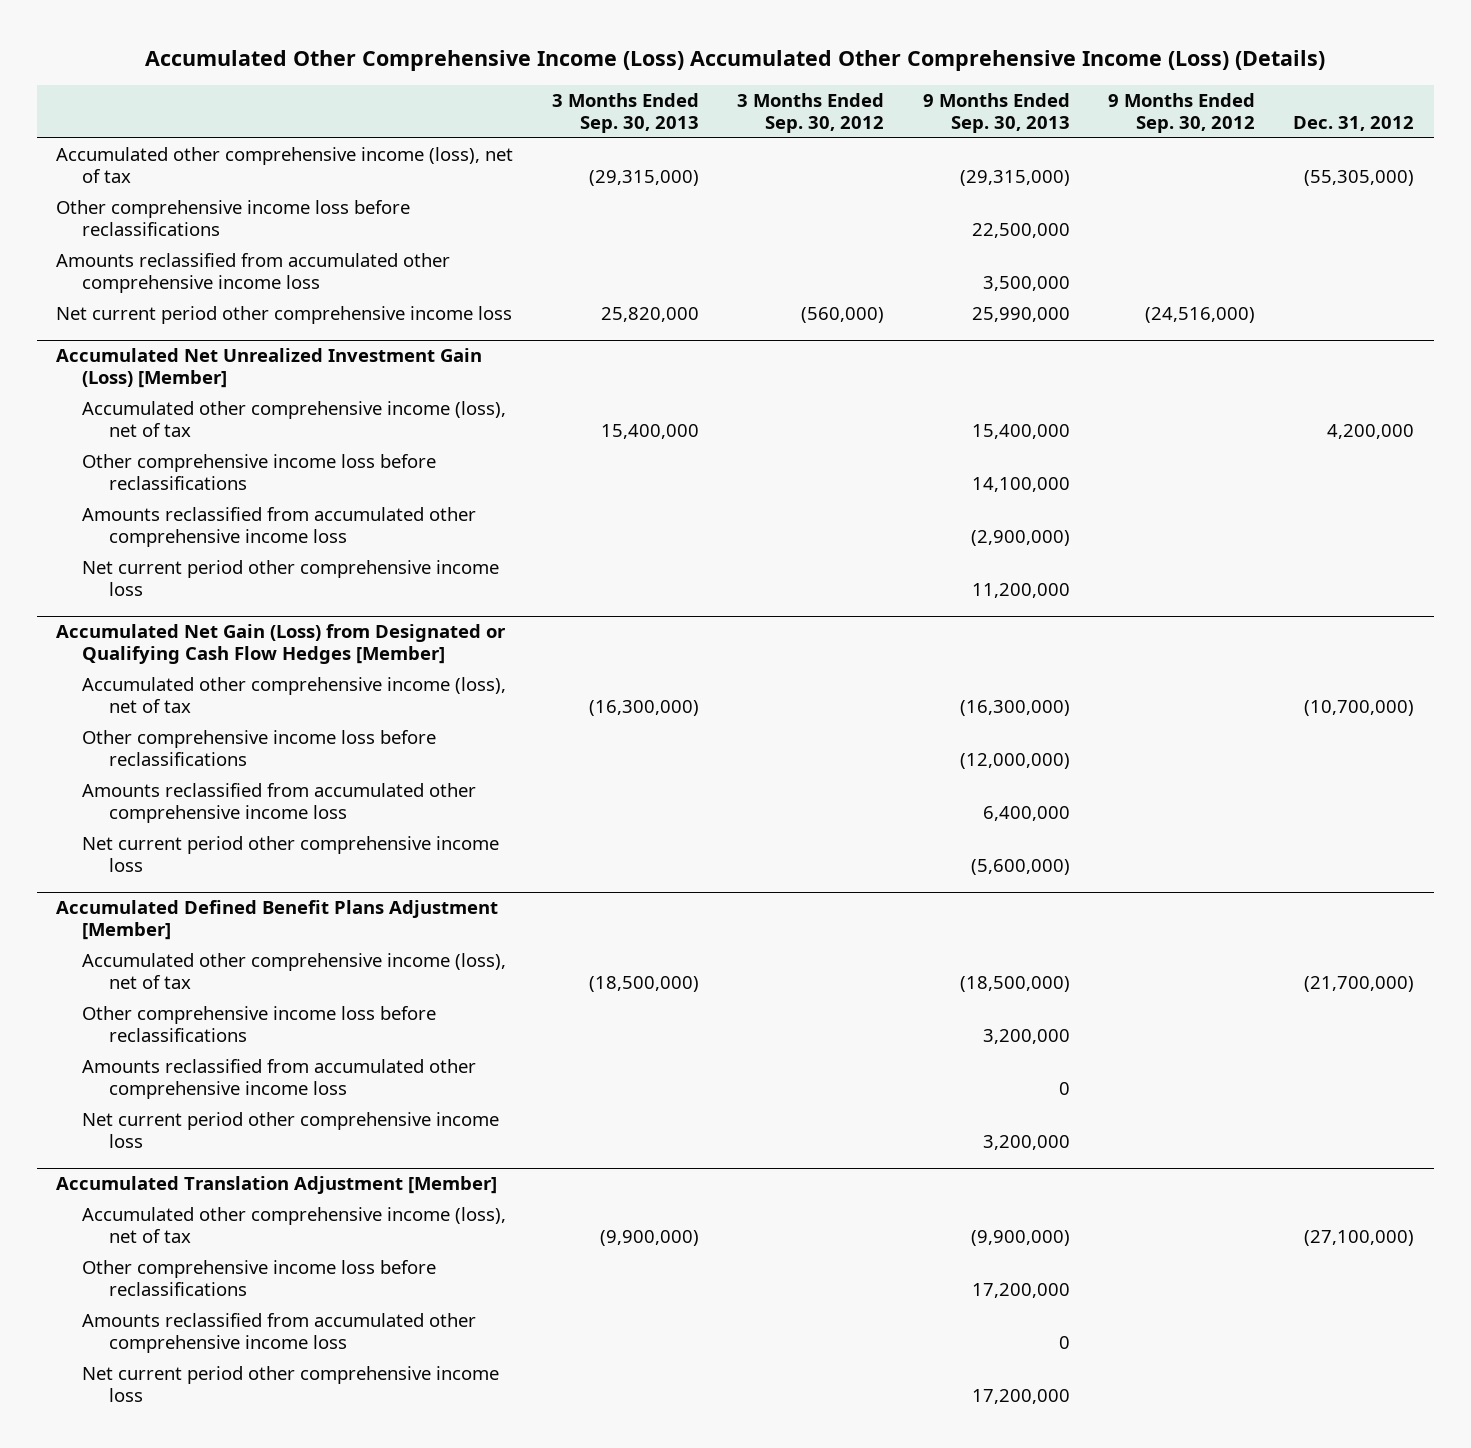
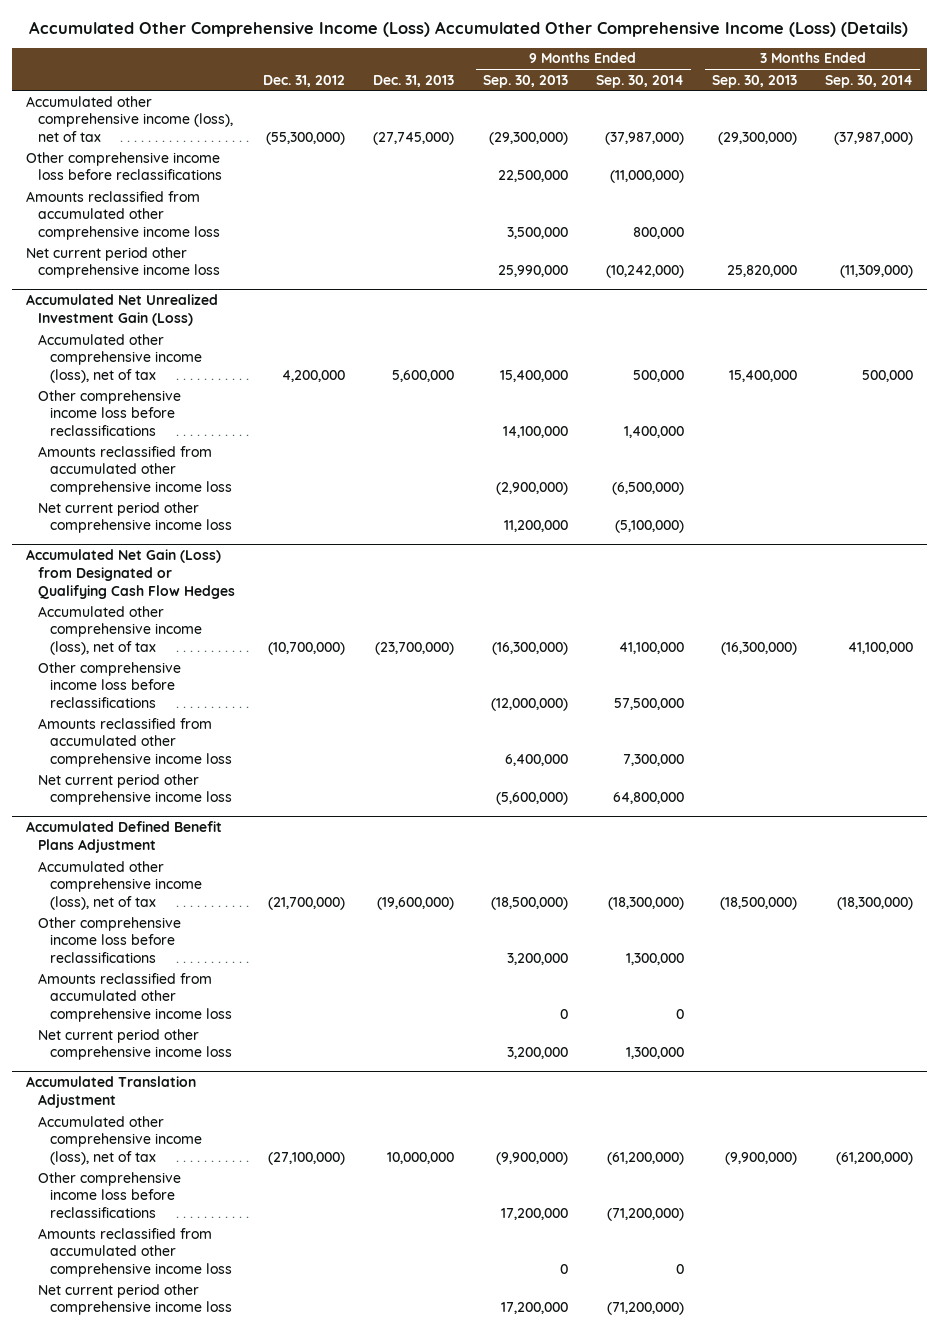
- | 3 Months Ended Sep. 30, 2013 | 3 Months Ended Sep. 30, 2012 | 9 Months Ended Sep. 30, 2013 | 9 Months Ended Sep. 30, 2012 | Dec. 31, 2012
+ | Dec. 31, 2012 | Dec. 31, 2013 | 9 Months Ended Sep. 30, 2013 | 9 Months Ended Sep. 30, 2014 | 3 Months Ended Sep. 30, 2013 | 3 Months Ended Sep. 30, 2014
- Accumulated other comprehensive income (loss), net of tax | (29,315,000) | | (29,315,000) | | (55,305,000)
+ Accumulated other comprehensive income (loss), net of tax | (55,300,000) | (27,745,000) | (29,300,000) | (37,987,000) | (29,300,000) | (37,987,000)
- Accumulated Net Unrealized Investment Gain (Loss) [Member]
+ Accumulated Net Unrealized Investment Gain (Loss)
- Accumulated Net Gain (Loss) from Designated or Qualifying Cash Flow Hedges [Member]
+ Accumulated Net Gain (Loss) from Designated or Qualifying Cash Flow Hedges
- Accumulated Defined Benefit Plans Adjustment [Member]
+ Accumulated Defined Benefit Plans Adjustment
- Accumulated Translation Adjustment [Member]
+ Accumulated Translation Adjustment

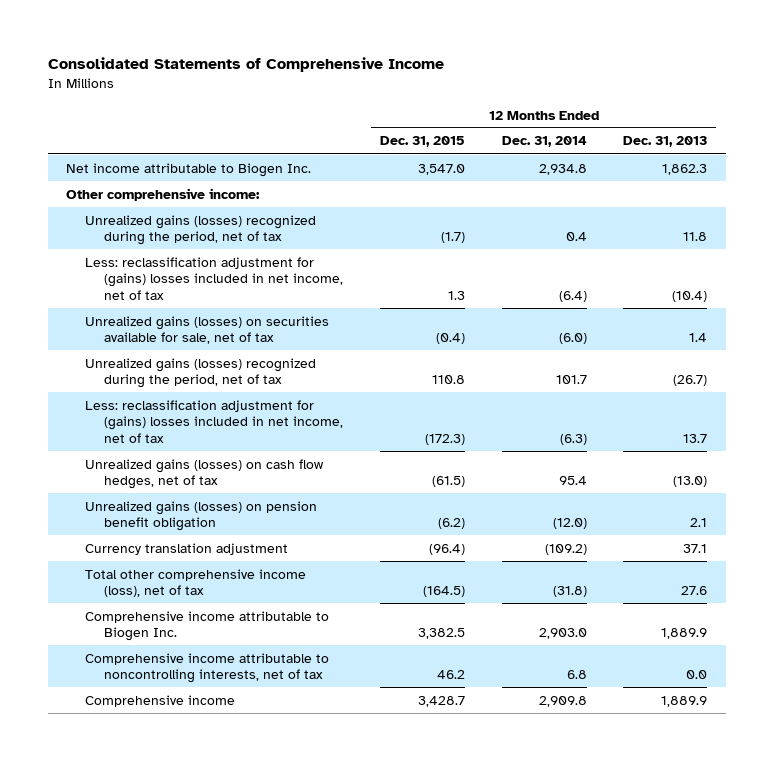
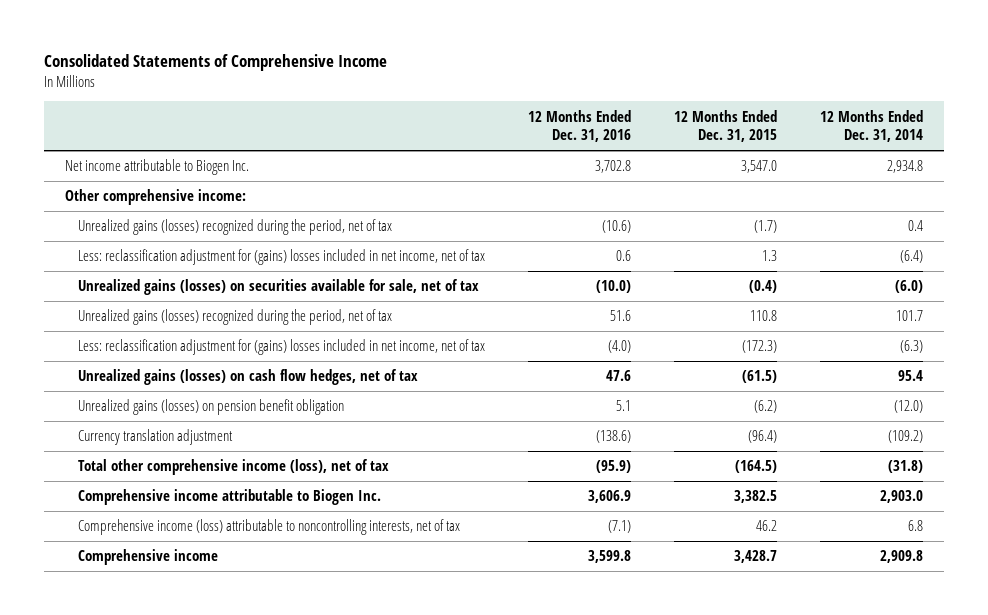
- | 12 Months Ended Dec. 31, 2015 | 12 Months Ended Dec. 31, 2014 | 12 Months Ended Dec. 31, 2013
+ | 12 Months Ended Dec. 31, 2016 | 12 Months Ended Dec. 31, 2015 | 12 Months Ended Dec. 31, 2014
- Comprehensive income attributable to noncontrolling interests, net of tax | 46.2 | 6.8 | 0.0
+ Comprehensive income (loss) attributable to noncontrolling interests, net of tax | (7.1) | 46.2 | 6.8

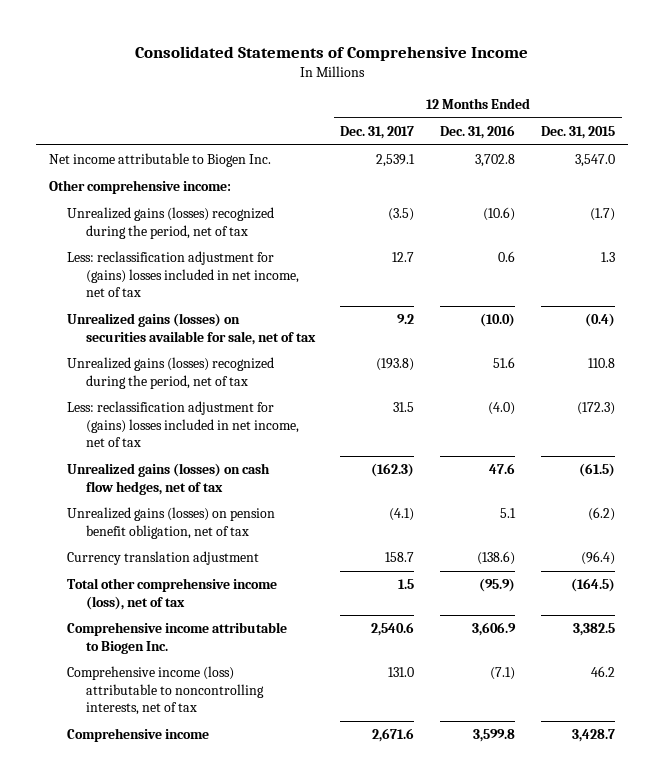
- | 12 Months Ended Dec. 31, 2016 | 12 Months Ended Dec. 31, 2015 | 12 Months Ended Dec. 31, 2014
+ | 12 Months Ended Dec. 31, 2017 | 12 Months Ended Dec. 31, 2016 | 12 Months Ended Dec. 31, 2015
- Unrealized gains (losses) on pension benefit obligation | 5.1 | (6.2) | (12.0)
+ Unrealized gains (losses) on pension benefit obligation, net of tax | (4.1) | 5.1 | (6.2)

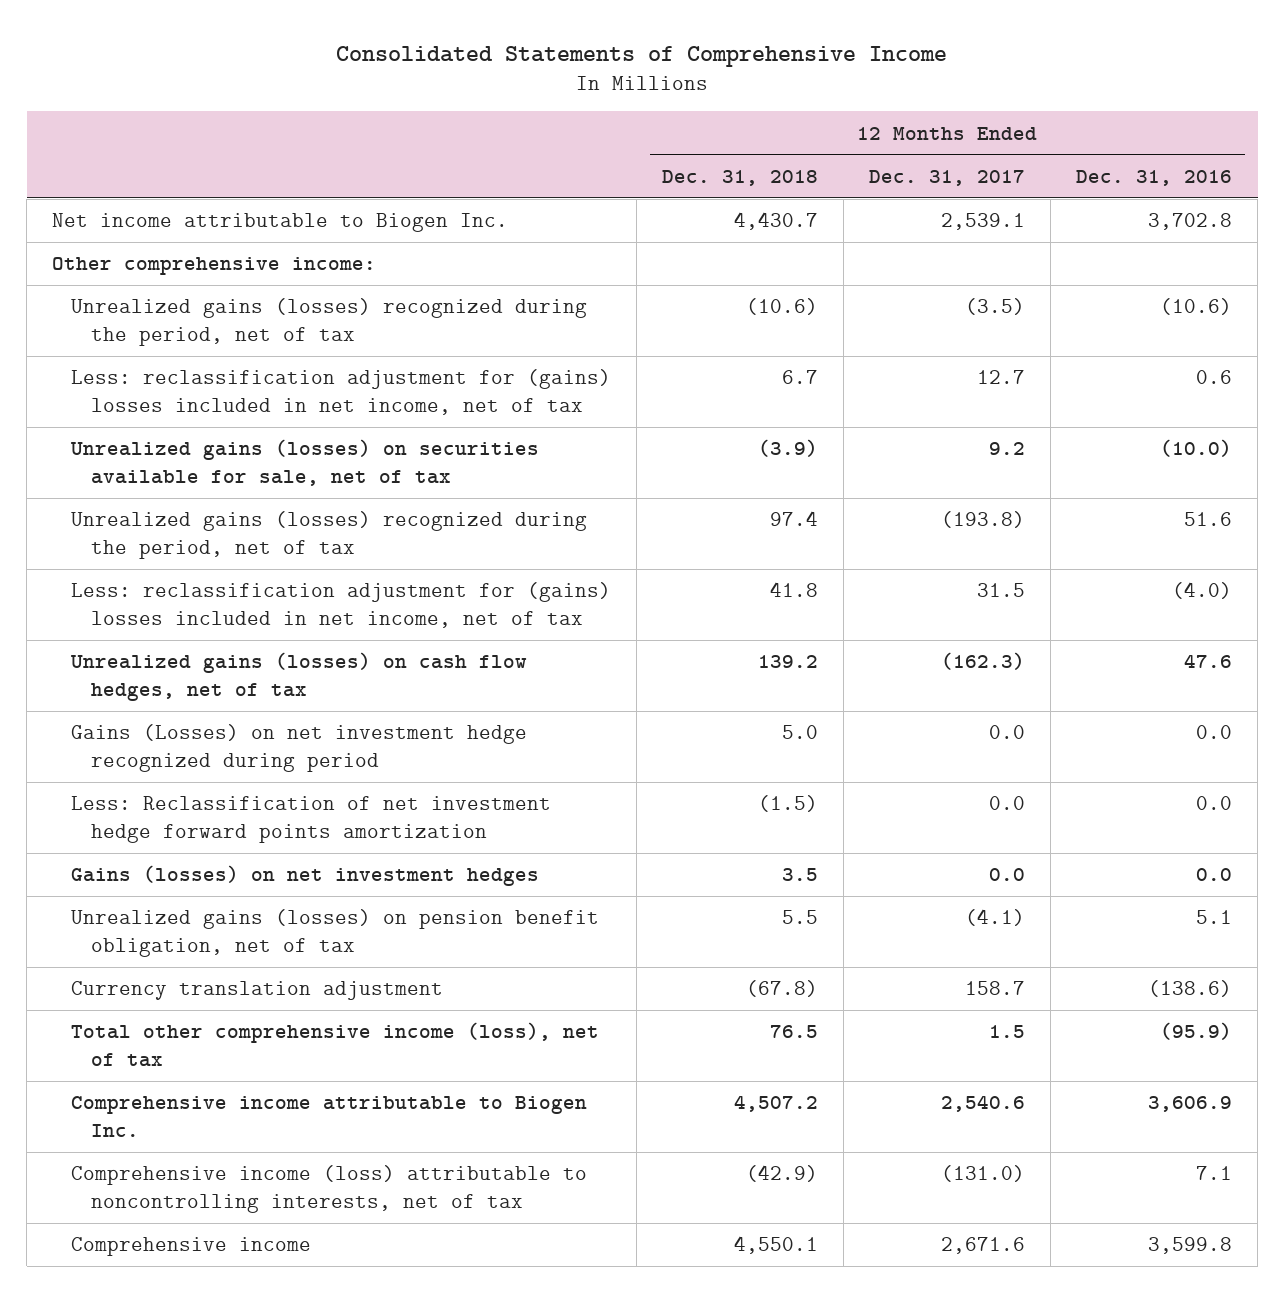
- | 12 Months Ended Dec. 31, 2017 | 12 Months Ended Dec. 31, 2016 | 12 Months Ended Dec. 31, 2015
+ | 12 Months Ended Dec. 31, 2018 | 12 Months Ended Dec. 31, 2017 | 12 Months Ended Dec. 31, 2016
+ Gains (Losses) on net investment hedge recognized during period | 5.0 | 0.0 | 0.0
+ Less: Reclassification of net investment hedge forward points amortization | (1.5) | 0.0 | 0.0
+ Gains (losses) on net investment hedges | 3.5 | 0.0 | 0.0
- Comprehensive income (loss) attributable to noncontrolling interests, net of tax | 131.0 | (7.1) | 46.2
+ Comprehensive income (loss) attributable to noncontrolling interests, net of tax | (42.9) | (131.0) | 7.1

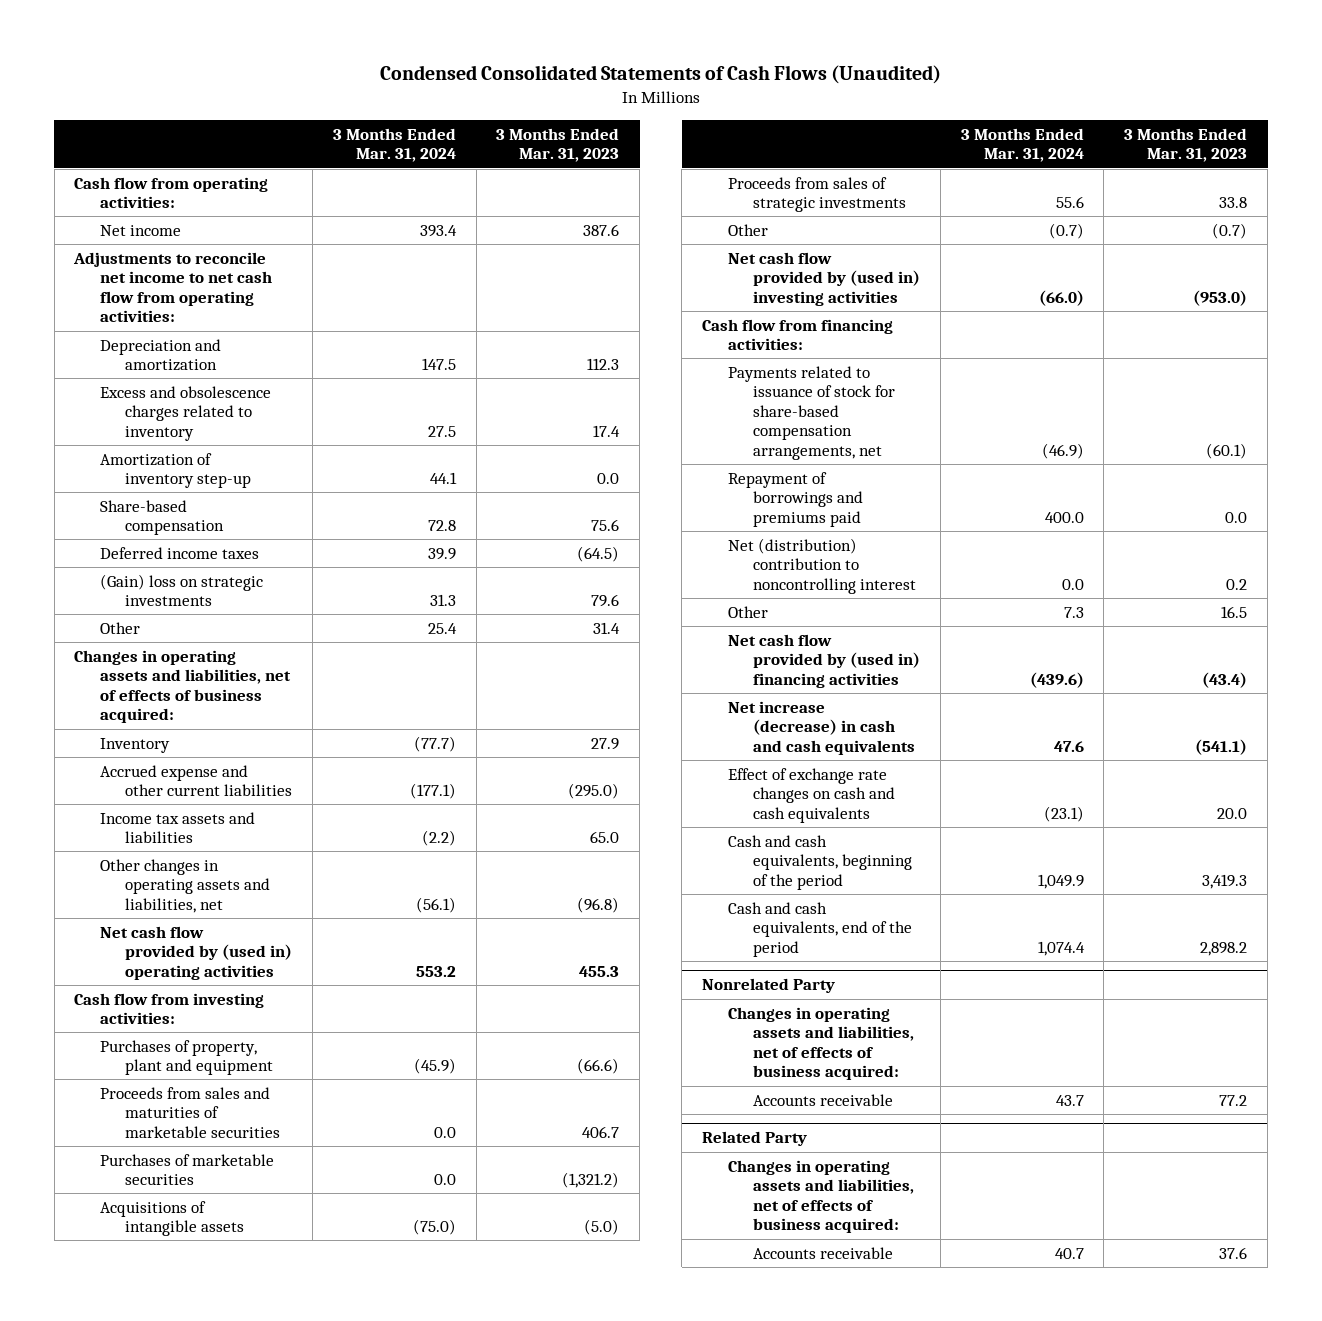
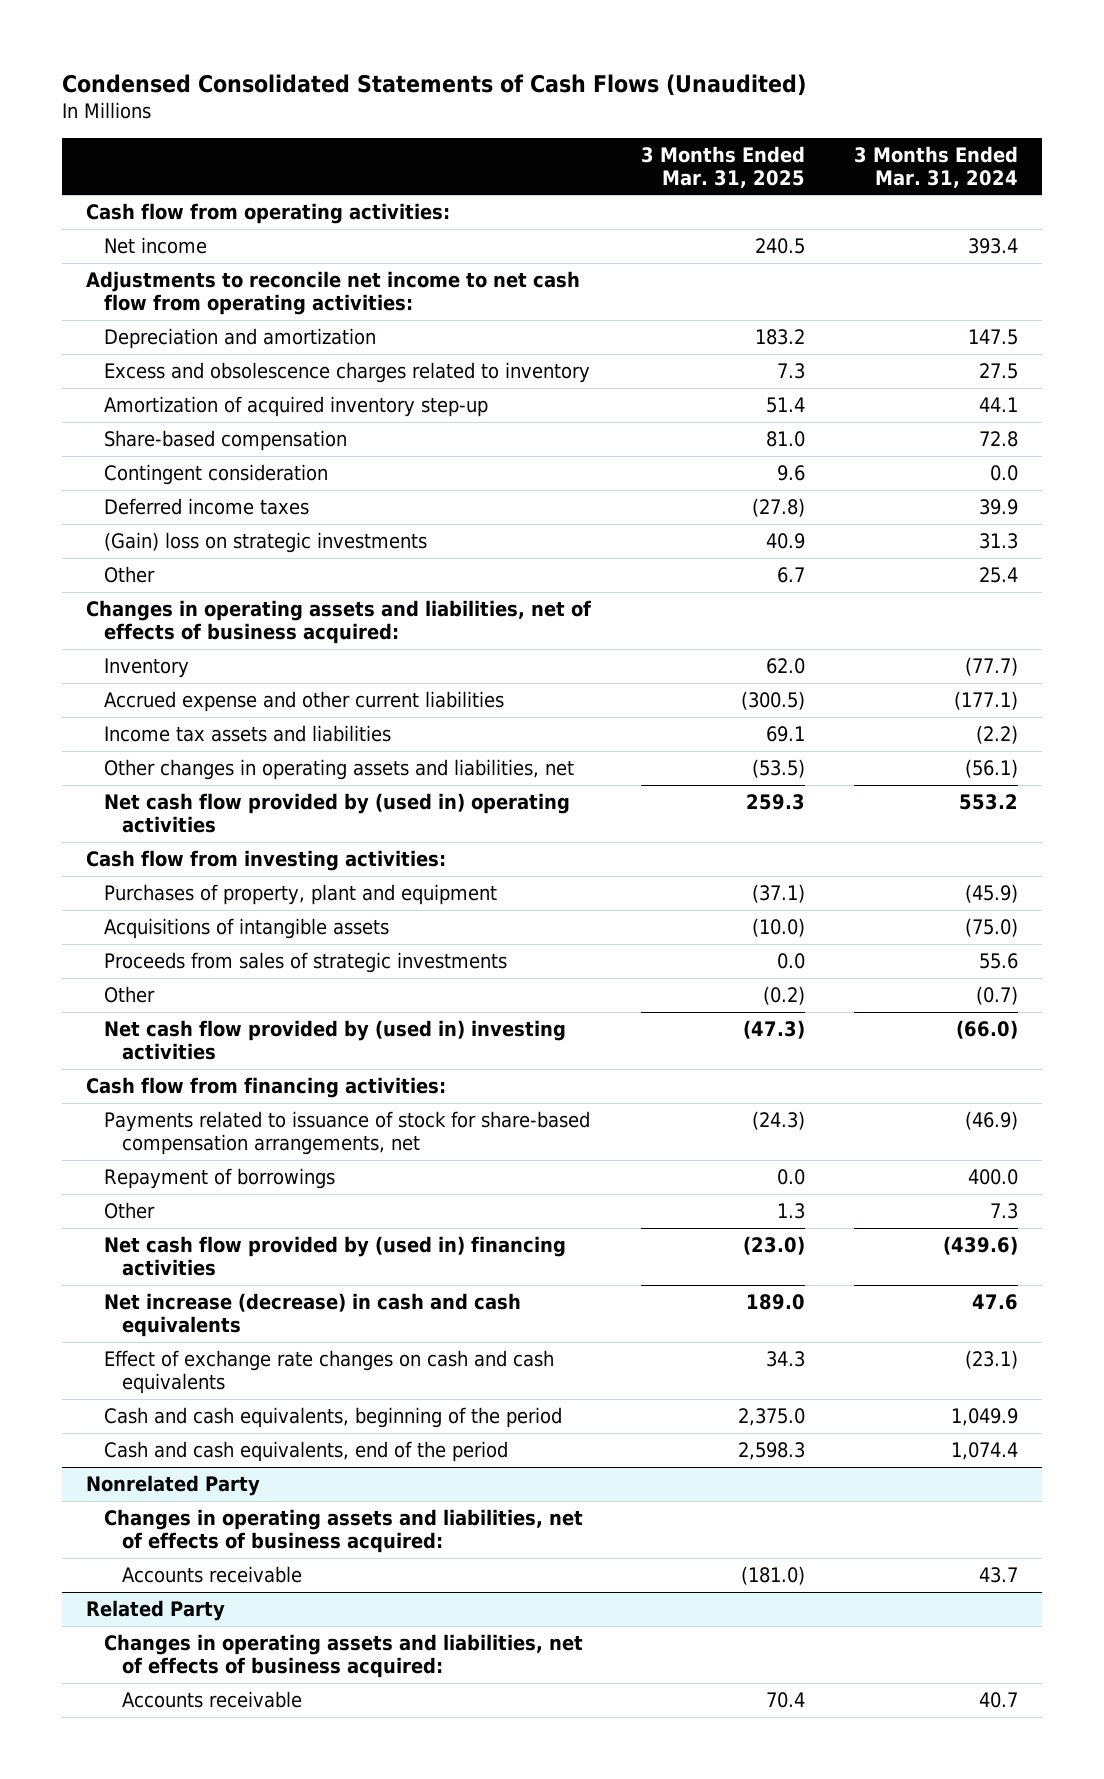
- | 3 Months Ended Mar. 31, 2024 | 3 Months Ended Mar. 31, 2023
+ | 3 Months Ended Mar. 31, 2025 | 3 Months Ended Mar. 31, 2024
- Amortization of inventory step-up | 44.1 | 0.0
+ Amortization of acquired inventory step-up | 51.4 | 44.1
+ Contingent consideration | 9.6 | 0.0
- Proceeds from sales and maturities of marketable securities | 0.0 | 406.7
- Purchases of marketable securities | 0.0 | (1,321.2)
- Repayment of borrowings and premiums paid | 400.0 | 0.0
- Net (distribution) contribution to noncontrolling interest | 0.0 | 0.2
+ Repayment of borrowings | 0.0 | 400.0

